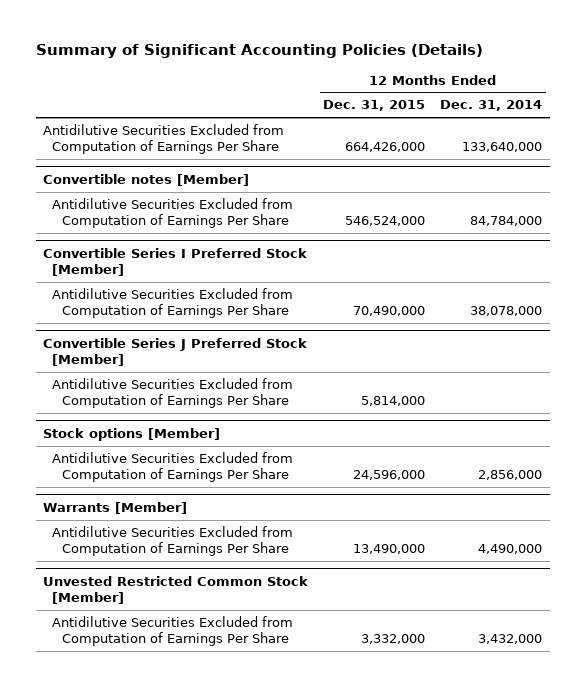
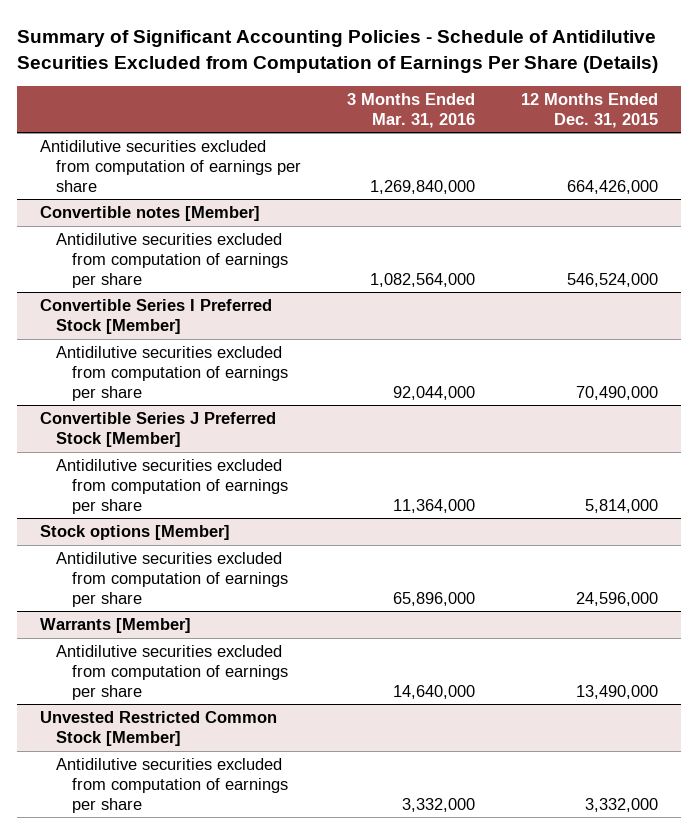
- Summary of Significant Accounting Policies (Details)
+ Summary of Significant Accounting Policies - Schedule of Antidilutive Securities Excluded from Computation of Earnings Per Share (Details)
- | 12 Months Ended Dec. 31, 2015 | 12 Months Ended Dec. 31, 2014
+ | 3 Months Ended Mar. 31, 2016 | 12 Months Ended Dec. 31, 2015
- Antidilutive Securities Excluded from Computation of Earnings Per Share | 664,426,000 | 133,640,000
+ Antidilutive securities excluded from computation of earnings per share | 1,269,840,000 | 664,426,000
@ Convertible notes [Member]
- Antidilutive Securities Excluded from Computation of Earnings Per Share | 546,524,000 | 84,784,000
+ Antidilutive securities excluded from computation of earnings per share | 1,082,564,000 | 546,524,000
@ Convertible Series I Preferred Stock [Member]
- Antidilutive Securities Excluded from Computation of Earnings Per Share | 70,490,000 | 38,078,000
+ Antidilutive securities excluded from computation of earnings per share | 92,044,000 | 70,490,000
@ Convertible Series J Preferred Stock [Member]
- Antidilutive Securities Excluded from Computation of Earnings Per Share | 5,814,000 |
+ Antidilutive securities excluded from computation of earnings per share | 11,364,000 | 5,814,000
@ Stock options [Member]
- Antidilutive Securities Excluded from Computation of Earnings Per Share | 24,596,000 | 2,856,000
+ Antidilutive securities excluded from computation of earnings per share | 65,896,000 | 24,596,000
@ Warrants [Member]
- Antidilutive Securities Excluded from Computation of Earnings Per Share | 13,490,000 | 4,490,000
+ Antidilutive securities excluded from computation of earnings per share | 14,640,000 | 13,490,000
@ Unvested Restricted Common Stock [Member]
- Antidilutive Securities Excluded from Computation of Earnings Per Share | 3,332,000 | 3,432,000
+ Antidilutive securities excluded from computation of earnings per share | 3,332,000 | 3,332,000

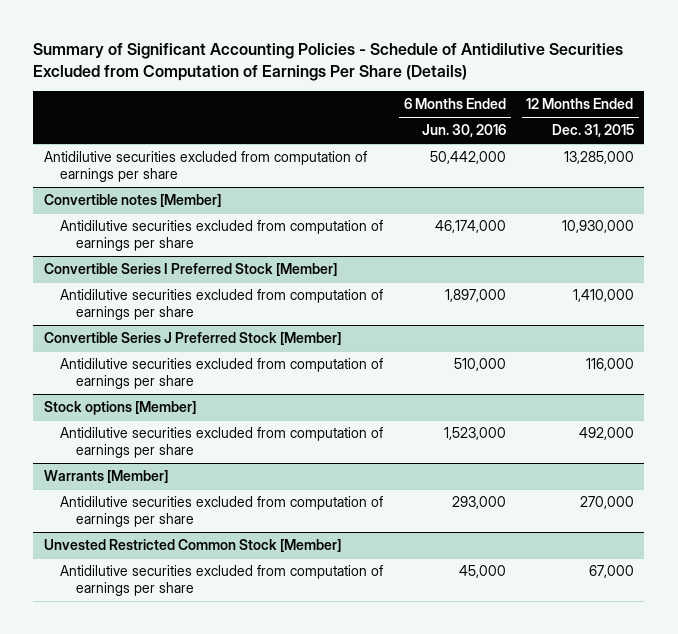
- | 3 Months Ended Mar. 31, 2016 | 12 Months Ended Dec. 31, 2015
+ | 6 Months Ended Jun. 30, 2016 | 12 Months Ended Dec. 31, 2015
- Antidilutive securities excluded from computation of earnings per share | 1,269,840,000 | 664,426,000
+ Antidilutive securities excluded from computation of earnings per share | 50,442,000 | 13,285,000
@ Convertible notes [Member]
- Antidilutive securities excluded from computation of earnings per share | 1,082,564,000 | 546,524,000
+ Antidilutive securities excluded from computation of earnings per share | 46,174,000 | 10,930,000
@ Convertible Series I Preferred Stock [Member]
- Antidilutive securities excluded from computation of earnings per share | 92,044,000 | 70,490,000
+ Antidilutive securities excluded from computation of earnings per share | 1,897,000 | 1,410,000
@ Convertible Series J Preferred Stock [Member]
- Antidilutive securities excluded from computation of earnings per share | 11,364,000 | 5,814,000
+ Antidilutive securities excluded from computation of earnings per share | 510,000 | 116,000
@ Stock options [Member]
- Antidilutive securities excluded from computation of earnings per share | 65,896,000 | 24,596,000
+ Antidilutive securities excluded from computation of earnings per share | 1,523,000 | 492,000
@ Warrants [Member]
- Antidilutive securities excluded from computation of earnings per share | 14,640,000 | 13,490,000
+ Antidilutive securities excluded from computation of earnings per share | 293,000 | 270,000
@ Unvested Restricted Common Stock [Member]
- Antidilutive securities excluded from computation of earnings per share | 3,332,000 | 3,332,000
+ Antidilutive securities excluded from computation of earnings per share | 45,000 | 67,000

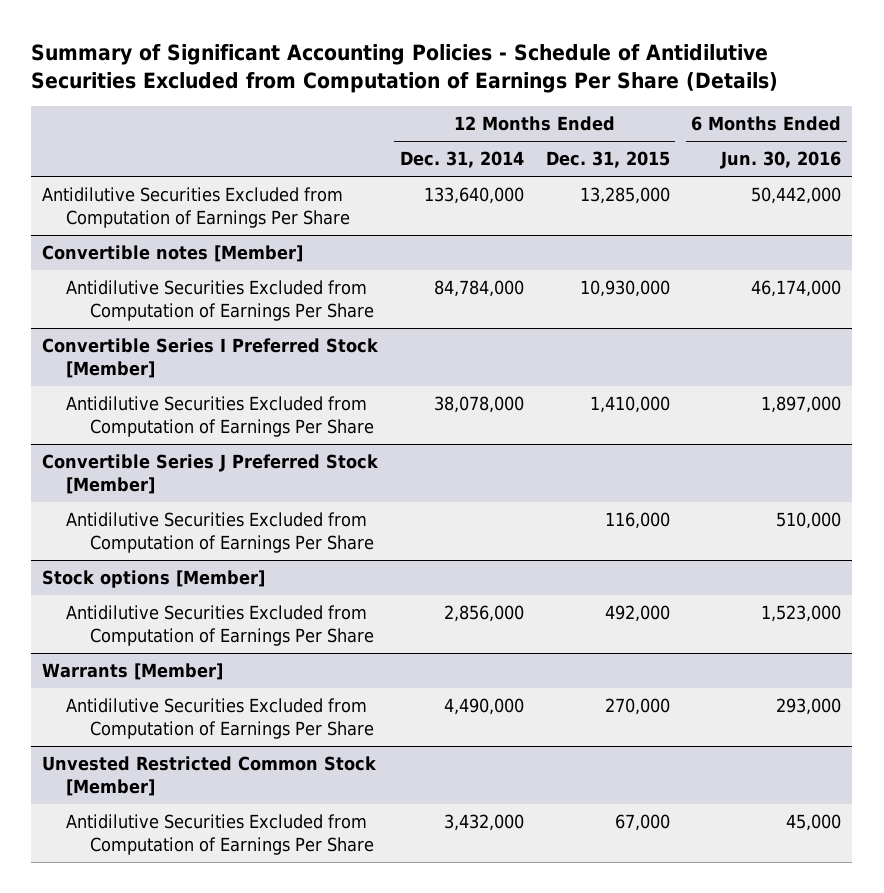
- | 6 Months Ended Jun. 30, 2016 | 12 Months Ended Dec. 31, 2015
+ | 12 Months Ended Dec. 31, 2014 | 12 Months Ended Dec. 31, 2015 | 6 Months Ended Jun. 30, 2016
- Antidilutive securities excluded from computation of earnings per share | 50,442,000 | 13,285,000
+ Antidilutive Securities Excluded from Computation of Earnings Per Share | 133,640,000 | 13,285,000 | 50,442,000
@ Convertible notes [Member]
- Antidilutive securities excluded from computation of earnings per share | 46,174,000 | 10,930,000
+ Antidilutive Securities Excluded from Computation of Earnings Per Share | 84,784,000 | 10,930,000 | 46,174,000
@ Convertible Series I Preferred Stock [Member]
- Antidilutive securities excluded from computation of earnings per share | 1,897,000 | 1,410,000
+ Antidilutive Securities Excluded from Computation of Earnings Per Share | 38,078,000 | 1,410,000 | 1,897,000
@ Convertible Series J Preferred Stock [Member]
- Antidilutive securities excluded from computation of earnings per share | 510,000 | 116,000
+ Antidilutive Securities Excluded from Computation of Earnings Per Share | | 116,000 | 510,000
@ Stock options [Member]
- Antidilutive securities excluded from computation of earnings per share | 1,523,000 | 492,000
+ Antidilutive Securities Excluded from Computation of Earnings Per Share | 2,856,000 | 492,000 | 1,523,000
@ Warrants [Member]
- Antidilutive securities excluded from computation of earnings per share | 293,000 | 270,000
+ Antidilutive Securities Excluded from Computation of Earnings Per Share | 4,490,000 | 270,000 | 293,000
@ Unvested Restricted Common Stock [Member]
- Antidilutive securities excluded from computation of earnings per share | 45,000 | 67,000
+ Antidilutive Securities Excluded from Computation of Earnings Per Share | 3,432,000 | 67,000 | 45,000

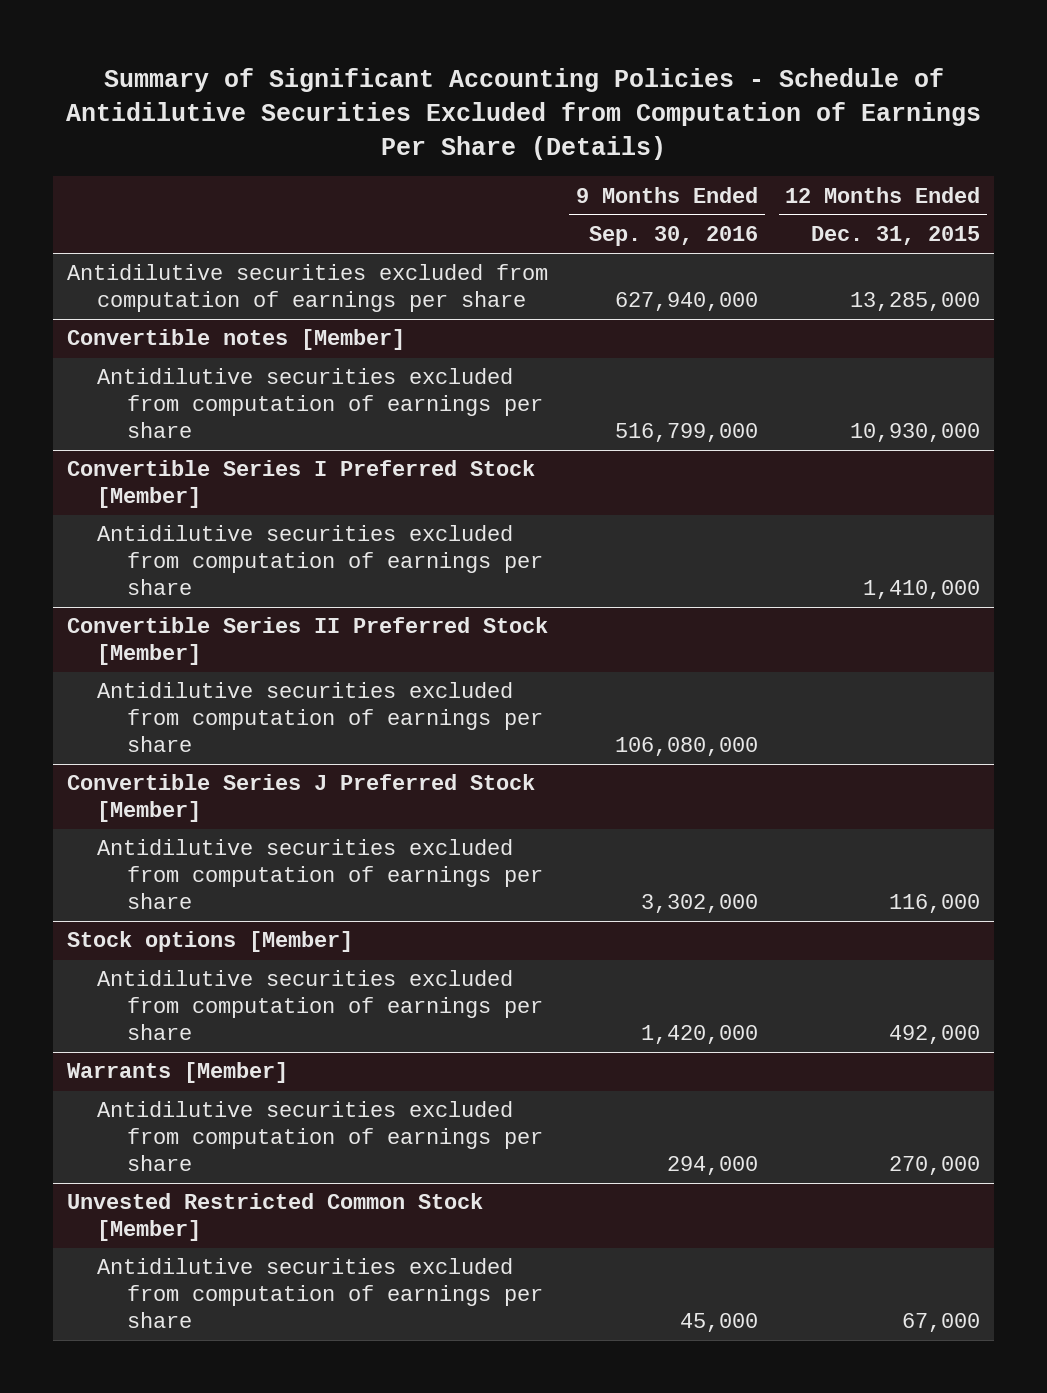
- | 12 Months Ended Dec. 31, 2014 | 12 Months Ended Dec. 31, 2015 | 6 Months Ended Jun. 30, 2016
+ | 9 Months Ended Sep. 30, 2016 | 12 Months Ended Dec. 31, 2015
- Antidilutive Securities Excluded from Computation of Earnings Per Share | 133,640,000 | 13,285,000 | 50,442,000
+ Antidilutive securities excluded from computation of earnings per share | 627,940,000 | 13,285,000
@ Convertible notes [Member]
- Antidilutive Securities Excluded from Computation of Earnings Per Share | 84,784,000 | 10,930,000 | 46,174,000
+ Antidilutive securities excluded from computation of earnings per share | 516,799,000 | 10,930,000
@ Convertible Series I Preferred Stock [Member]
- Antidilutive Securities Excluded from Computation of Earnings Per Share | 38,078,000 | 1,410,000 | 1,897,000
+ Antidilutive securities excluded from computation of earnings per share | | 1,410,000
+ Convertible Series II Preferred Stock [Member]
+ Antidilutive securities excluded from computation of earnings per share | 106,080,000 |
@ Convertible Series J Preferred Stock [Member]
- Antidilutive Securities Excluded from Computation of Earnings Per Share | | 116,000 | 510,000
+ Antidilutive securities excluded from computation of earnings per share | 3,302,000 | 116,000
@ Stock options [Member]
- Antidilutive Securities Excluded from Computation of Earnings Per Share | 2,856,000 | 492,000 | 1,523,000
+ Antidilutive securities excluded from computation of earnings per share | 1,420,000 | 492,000
@ Warrants [Member]
- Antidilutive Securities Excluded from Computation of Earnings Per Share | 4,490,000 | 270,000 | 293,000
+ Antidilutive securities excluded from computation of earnings per share | 294,000 | 270,000
@ Unvested Restricted Common Stock [Member]
- Antidilutive Securities Excluded from Computation of Earnings Per Share | 3,432,000 | 67,000 | 45,000
+ Antidilutive securities excluded from computation of earnings per share | 45,000 | 67,000

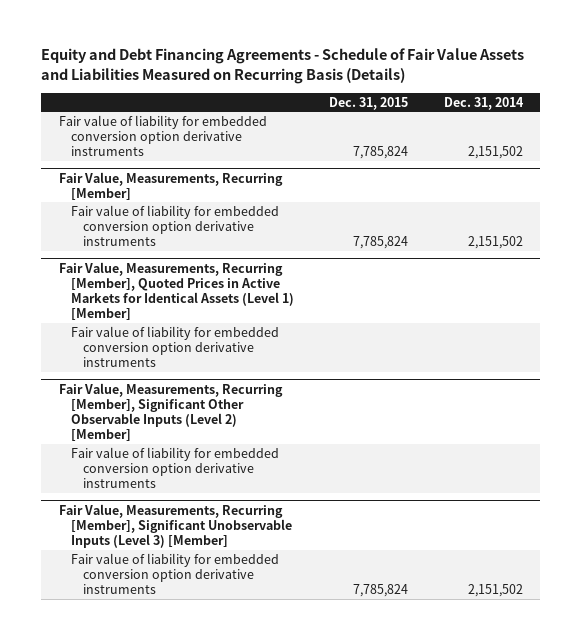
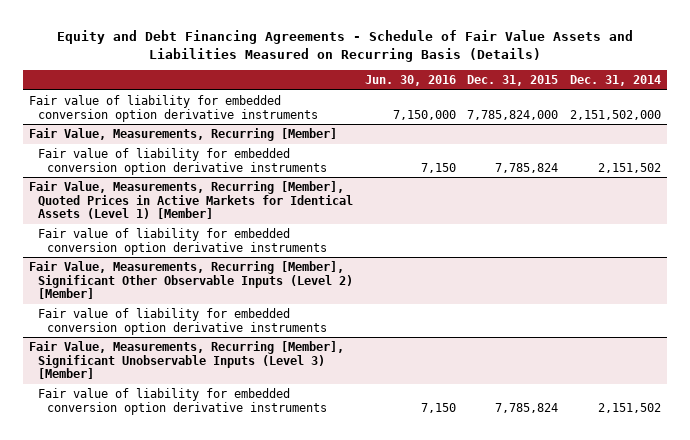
- | Dec. 31, 2015 | Dec. 31, 2014
+ | Jun. 30, 2016 | Dec. 31, 2015 | Dec. 31, 2014
- Fair value of liability for embedded conversion option derivative instruments | 7,785,824 | 2,151,502
+ Fair value of liability for embedded conversion option derivative instruments | 7,150,000 | 7,785,824,000 | 2,151,502,000

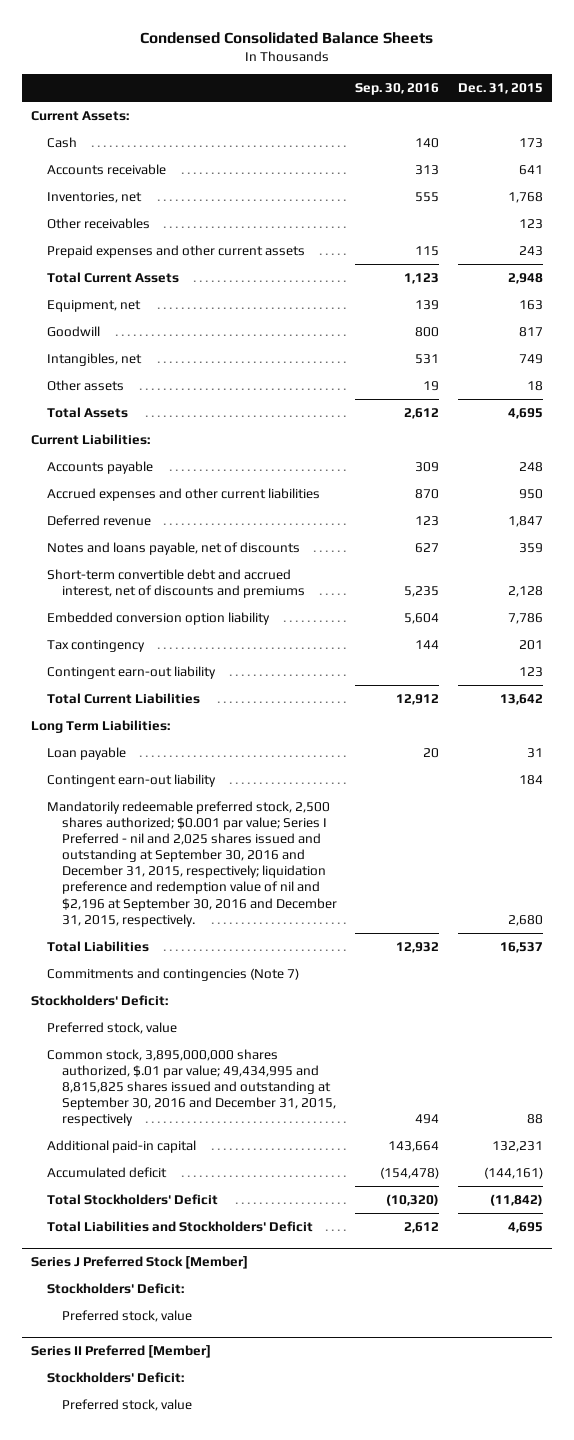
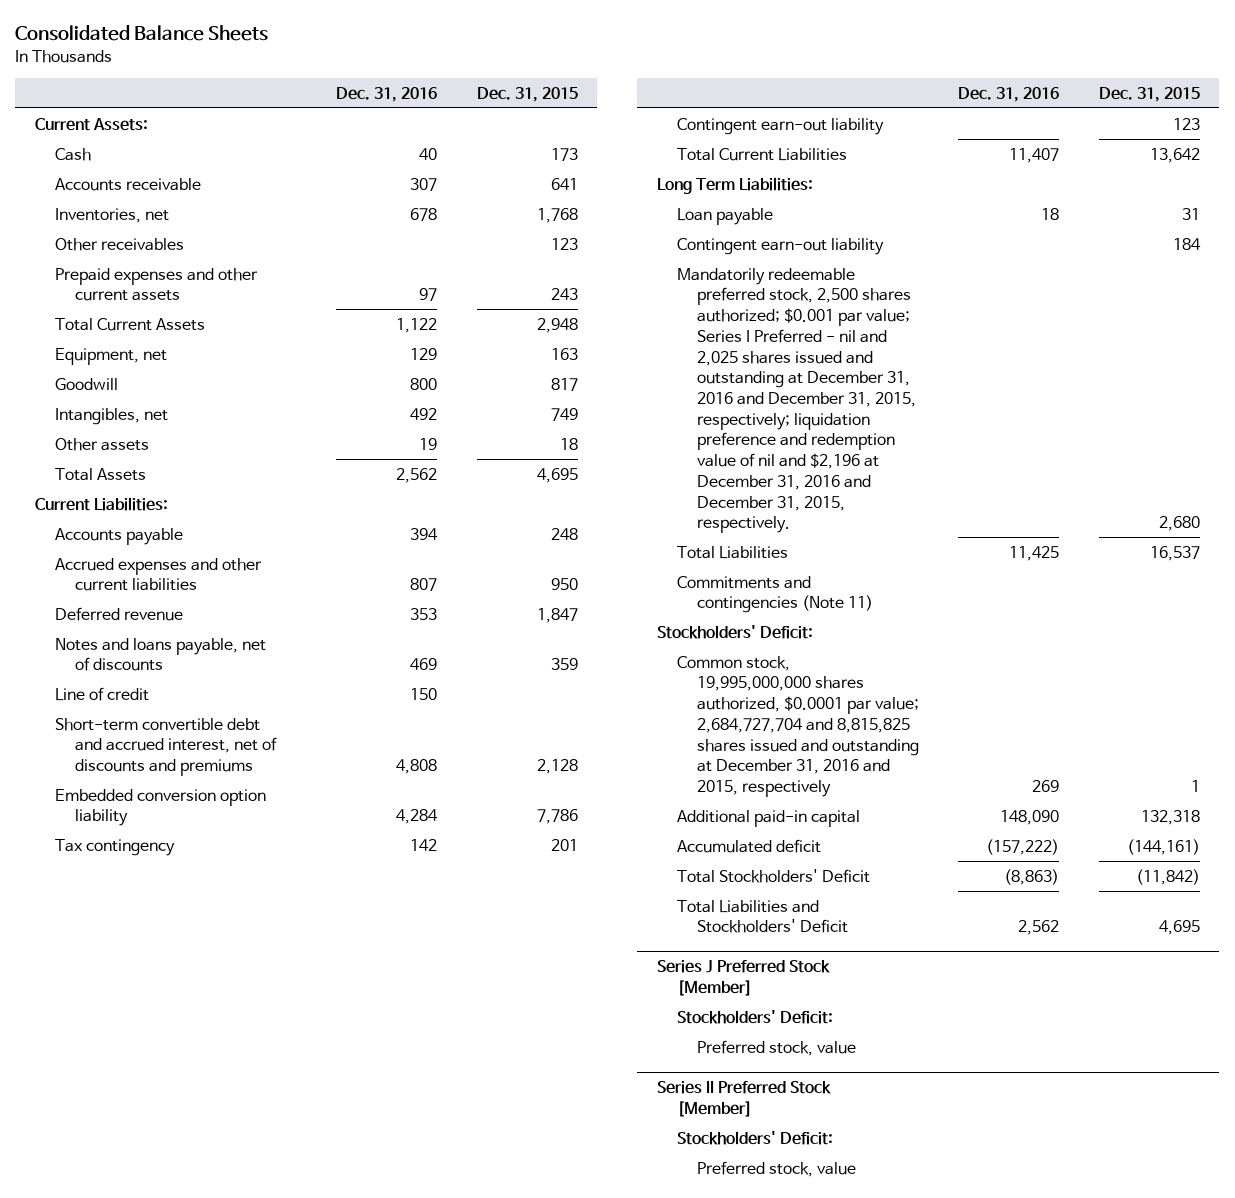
- Condensed Consolidated Balance Sheets
+ Consolidated Balance Sheets
- | Sep. 30, 2016 | Dec. 31, 2015
+ | Dec. 31, 2016 | Dec. 31, 2015
+ Line of credit | 150 |
- Mandatorily redeemable preferred stock, 2,500 shares authorized; $0.001 par value; Series I Preferred - nil and 2,025 shares issued and outstanding at September 30, 2016 and December 31, 2015, respectively; liquidation preference and redemption value of nil and $2,196 at September 30, 2016 and December 31, 2015, respectively. | | 2,680
+ Mandatorily redeemable preferred stock, 2,500 shares authorized; $0.001 par value; Series I Preferred - nil and 2,025 shares issued and outstanding at December 31, 2016 and December 31, 2015, respectively; liquidation preference and redemption value of nil and $2,196 at December 31, 2016 and December 31, 2015, respectively. | | 2,680
- Commitments and contingencies (Note 7)
+ Commitments and contingencies (Note 11)
- Preferred stock, value
- Common stock, 3,895,000,000 shares authorized, $.01 par value; 49,434,995 and 8,815,825 shares issued and outstanding at September 30, 2016 and December 31, 2015, respectively | 494 | 88
- Additional paid-in capital | 143,664 | 132,231
+ Common stock, 19,995,000,000 shares authorized, $0.0001 par value; 2,684,727,704 and 8,815,825 shares issued and outstanding at December 31, 2016 and 2015, respectively | 269 | 1
+ Additional paid-in capital | 148,090 | 132,318
- Series II Preferred [Member]
+ Series II Preferred Stock [Member]

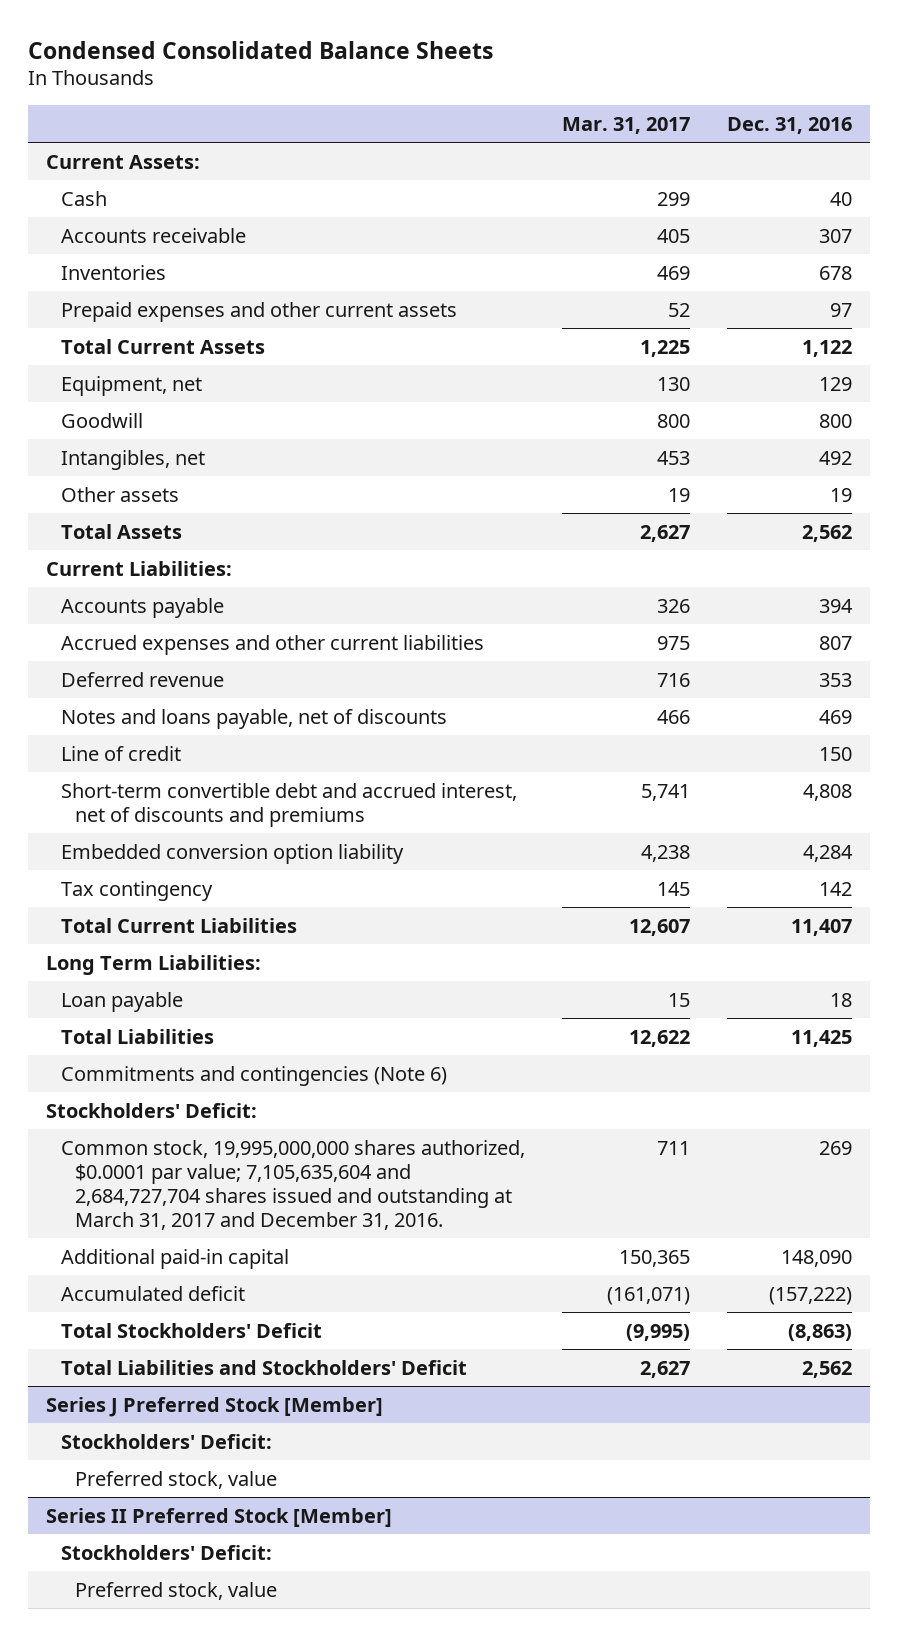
- Consolidated Balance Sheets
+ Condensed Consolidated Balance Sheets
- | Dec. 31, 2016 | Dec. 31, 2015
+ | Mar. 31, 2017 | Dec. 31, 2016
- Inventories, net | 678 | 1,768
- Other receivables | | 123
+ Inventories | 469 | 678
- Contingent earn-out liability | | 123
- Contingent earn-out liability | | 184
- Mandatorily redeemable preferred stock, 2,500 shares authorized; $0.001 par value; Series I Preferred - nil and 2,025 shares issued and outstanding at December 31, 2016 and December 31, 2015, respectively; liquidation preference and redemption value of nil and $2,196 at December 31, 2016 and December 31, 2015, respectively. | | 2,680
- Commitments and contingencies (Note 11)
+ Commitments and contingencies (Note 6)
- Common stock, 19,995,000,000 shares authorized, $0.0001 par value; 2,684,727,704 and 8,815,825 shares issued and outstanding at December 31, 2016 and 2015, respectively | 269 | 1
+ Common stock, 19,995,000,000 shares authorized, $0.0001 par value; 7,105,635,604 and 2,684,727,704 shares issued and outstanding at March 31, 2017 and December 31, 2016. | 711 | 269

